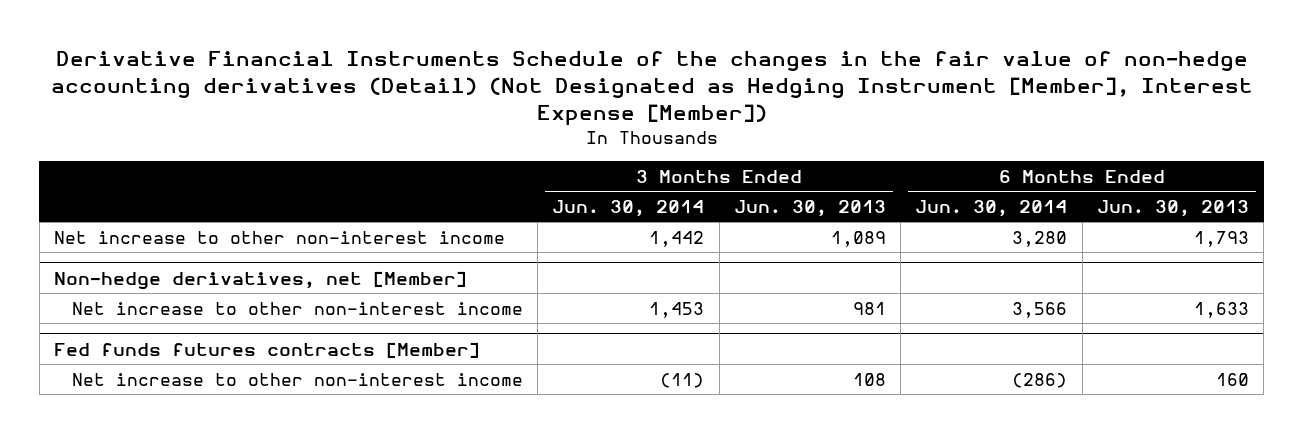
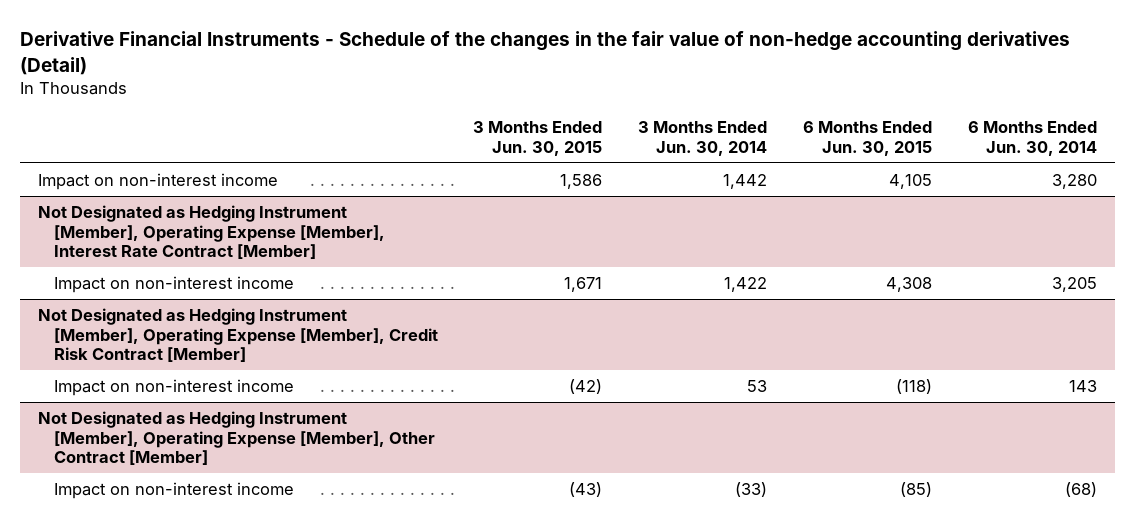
- Derivative Financial Instruments Schedule of the changes in the fair value of non-hedge accounting derivatives (Detail) (Not Designated as Hedging Instrument [Member], Interest Expense [Member])
+ Derivative Financial Instruments - Schedule of the changes in the fair value of non-hedge accounting derivatives (Detail)
- | 3 Months Ended Jun. 30, 2014 | 3 Months Ended Jun. 30, 2013 | 6 Months Ended Jun. 30, 2014 | 6 Months Ended Jun. 30, 2013
+ | 3 Months Ended Jun. 30, 2015 | 3 Months Ended Jun. 30, 2014 | 6 Months Ended Jun. 30, 2015 | 6 Months Ended Jun. 30, 2014
- Net increase to other non-interest income | 1,442 | 1,089 | 3,280 | 1,793
- Non-hedge derivatives, net [Member]
- Net increase to other non-interest income | 1,453 | 981 | 3,566 | 1,633
- Fed funds futures contracts [Member]
- Net increase to other non-interest income | (11) | 108 | (286) | 160
+ Impact on non-interest income | 1,586 | 1,442 | 4,105 | 3,280
+ Not Designated as Hedging Instrument [Member], Operating Expense [Member], Interest Rate Contract [Member]
+ Impact on non-interest income | 1,671 | 1,422 | 4,308 | 3,205
+ Not Designated as Hedging Instrument [Member], Operating Expense [Member], Credit Risk Contract [Member]
+ Impact on non-interest income | (42) | 53 | (118) | 143
+ Not Designated as Hedging Instrument [Member], Operating Expense [Member], Other Contract [Member]
+ Impact on non-interest income | (43) | (33) | (85) | (68)

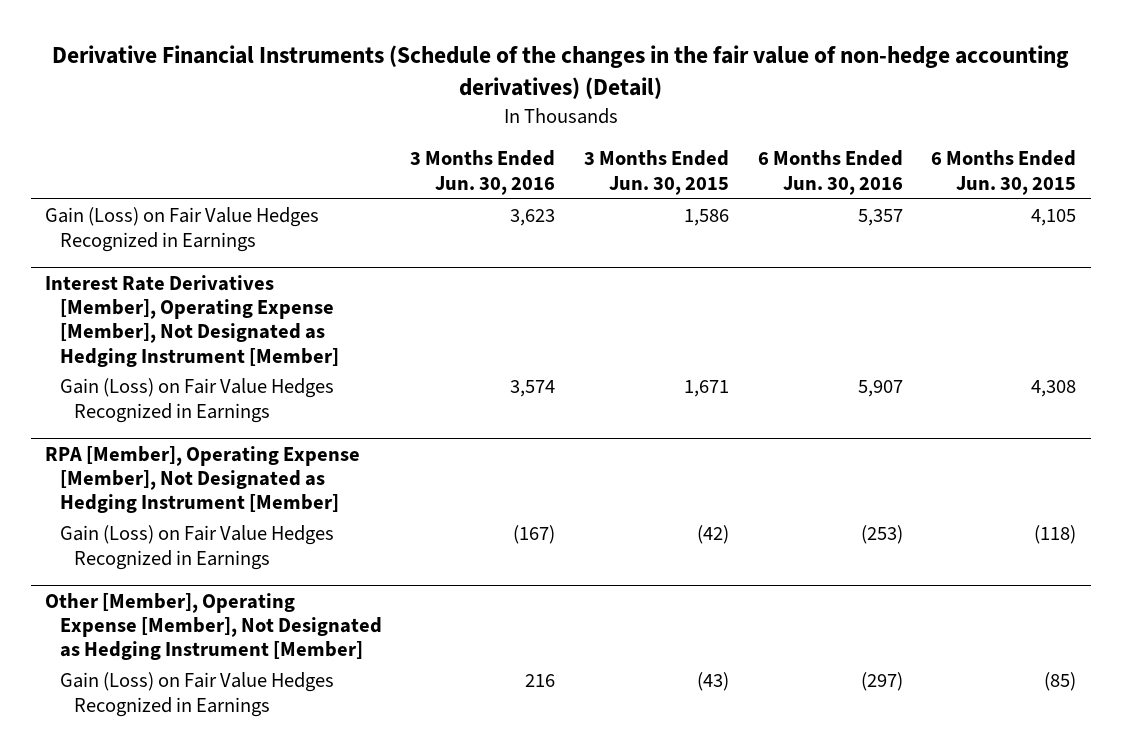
- Derivative Financial Instruments - Schedule of the changes in the fair value of non-hedge accounting derivatives (Detail)
+ Derivative Financial Instruments (Schedule of the changes in the fair value of non-hedge accounting derivatives) (Detail)
- | 3 Months Ended Jun. 30, 2015 | 3 Months Ended Jun. 30, 2014 | 6 Months Ended Jun. 30, 2015 | 6 Months Ended Jun. 30, 2014
+ | 3 Months Ended Jun. 30, 2016 | 3 Months Ended Jun. 30, 2015 | 6 Months Ended Jun. 30, 2016 | 6 Months Ended Jun. 30, 2015
- Impact on non-interest income | 1,586 | 1,442 | 4,105 | 3,280
- Not Designated as Hedging Instrument [Member], Operating Expense [Member], Interest Rate Contract [Member]
- Impact on non-interest income | 1,671 | 1,422 | 4,308 | 3,205
- Not Designated as Hedging Instrument [Member], Operating Expense [Member], Credit Risk Contract [Member]
- Impact on non-interest income | (42) | 53 | (118) | 143
- Not Designated as Hedging Instrument [Member], Operating Expense [Member], Other Contract [Member]
- Impact on non-interest income | (43) | (33) | (85) | (68)
+ Gain (Loss) on Fair Value Hedges Recognized in Earnings | 3,623 | 1,586 | 5,357 | 4,105
+ Interest Rate Derivatives [Member], Operating Expense [Member], Not Designated as Hedging Instrument [Member]
+ Gain (Loss) on Fair Value Hedges Recognized in Earnings | 3,574 | 1,671 | 5,907 | 4,308
+ RPA [Member], Operating Expense [Member], Not Designated as Hedging Instrument [Member]
+ Gain (Loss) on Fair Value Hedges Recognized in Earnings | (167) | (42) | (253) | (118)
+ Other [Member], Operating Expense [Member], Not Designated as Hedging Instrument [Member]
+ Gain (Loss) on Fair Value Hedges Recognized in Earnings | 216 | (43) | (297) | (85)

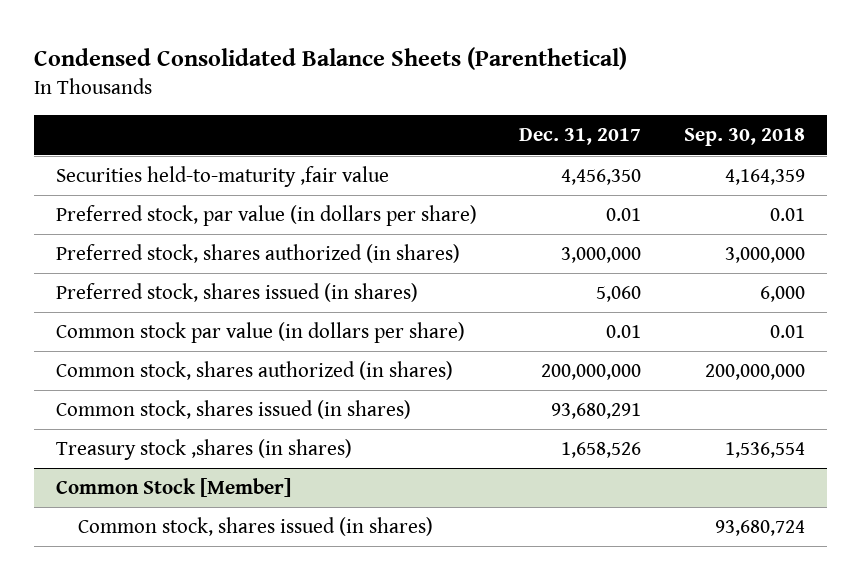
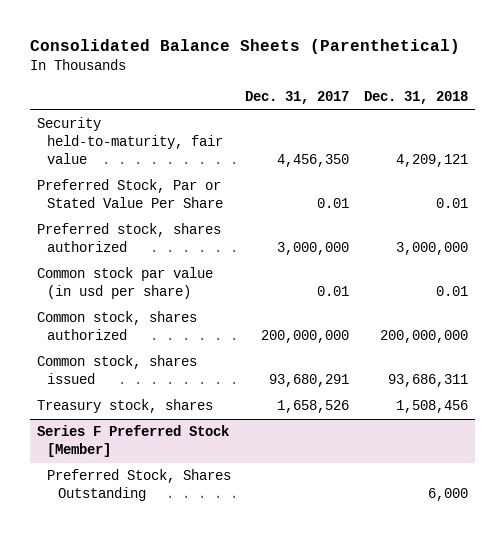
- Condensed Consolidated Balance Sheets (Parenthetical)
+ Consolidated Balance Sheets (Parenthetical)
- | Dec. 31, 2017 | Sep. 30, 2018
+ | Dec. 31, 2017 | Dec. 31, 2018
- Securities held-to-maturity ,fair value | 4,456,350 | 4,164,359
- Preferred stock, par value (in dollars per share) | 0.01 | 0.01
- Preferred stock, shares authorized (in shares) | 3,000,000 | 3,000,000
- Preferred stock, shares issued (in shares) | 5,060 | 6,000
- Common stock par value (in dollars per share) | 0.01 | 0.01
- Common stock, shares authorized (in shares) | 200,000,000 | 200,000,000
- Common stock, shares issued (in shares) | 93,680,291 |
- Treasury stock ,shares (in shares) | 1,658,526 | 1,536,554
- Common Stock [Member]
- Common stock, shares issued (in shares) | | 93,680,724
+ Security held-to-maturity, fair value | 4,456,350 | 4,209,121
+ Preferred Stock, Par or Stated Value Per Share | 0.01 | 0.01
+ Preferred stock, shares authorized | 3,000,000 | 3,000,000
+ Common stock par value (in usd per share) | 0.01 | 0.01
+ Common stock, shares authorized | 200,000,000 | 200,000,000
+ Common stock, shares issued | 93,680,291 | 93,686,311
+ Treasury stock, shares | 1,658,526 | 1,508,456
+ Series F Preferred Stock [Member]
+ Preferred Stock, Shares Outstanding | | 6,000

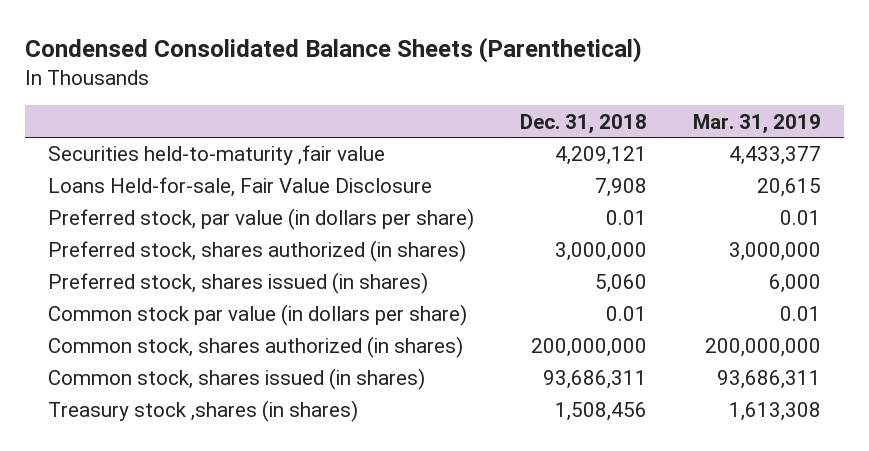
- Consolidated Balance Sheets (Parenthetical)
+ Condensed Consolidated Balance Sheets (Parenthetical)
- | Dec. 31, 2017 | Dec. 31, 2018
+ | Dec. 31, 2018 | Mar. 31, 2019
- Security held-to-maturity, fair value | 4,456,350 | 4,209,121
- Preferred Stock, Par or Stated Value Per Share | 0.01 | 0.01
- Preferred stock, shares authorized | 3,000,000 | 3,000,000
- Common stock par value (in usd per share) | 0.01 | 0.01
- Common stock, shares authorized | 200,000,000 | 200,000,000
- Common stock, shares issued | 93,680,291 | 93,686,311
- Treasury stock, shares | 1,658,526 | 1,508,456
- Series F Preferred Stock [Member]
- Preferred Stock, Shares Outstanding | | 6,000
+ Securities held-to-maturity ,fair value | 4,209,121 | 4,433,377
+ Loans Held-for-sale, Fair Value Disclosure | 7,908 | 20,615
+ Preferred stock, par value (in dollars per share) | 0.01 | 0.01
+ Preferred stock, shares authorized (in shares) | 3,000,000 | 3,000,000
+ Preferred stock, shares issued (in shares) | 5,060 | 6,000
+ Common stock par value (in dollars per share) | 0.01 | 0.01
+ Common stock, shares authorized (in shares) | 200,000,000 | 200,000,000
+ Common stock, shares issued (in shares) | 93,686,311 | 93,686,311
+ Treasury stock ,shares (in shares) | 1,508,456 | 1,613,308

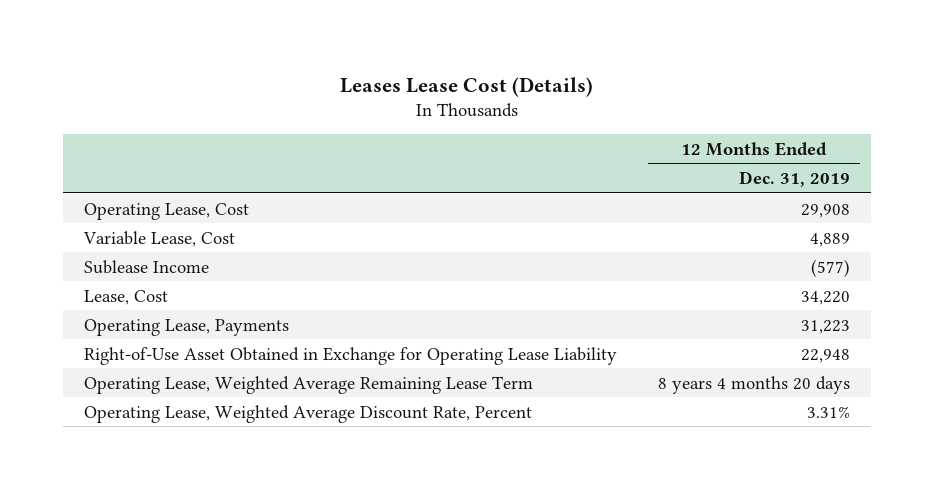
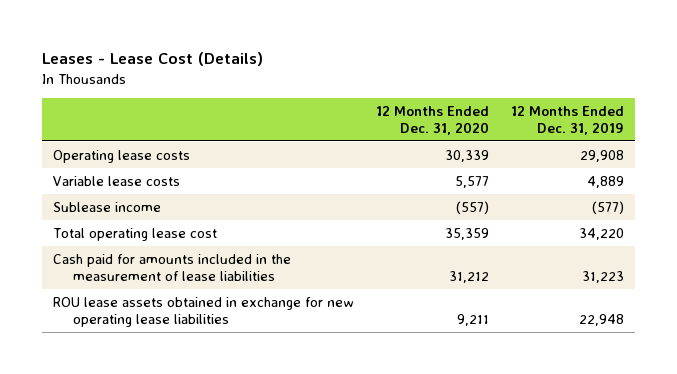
- Leases Lease Cost (Details)
+ Leases - Lease Cost (Details)
- | 12 Months Ended Dec. 31, 2019
+ | 12 Months Ended Dec. 31, 2020 | 12 Months Ended Dec. 31, 2019
- Operating Lease, Cost | 29,908
- Variable Lease, Cost | 4,889
- Sublease Income | (577)
- Lease, Cost | 34,220
- Operating Lease, Payments | 31,223
- Right-of-Use Asset Obtained in Exchange for Operating Lease Liability | 22,948
- Operating Lease, Weighted Average Remaining Lease Term | 8 years 4 months 20 days
- Operating Lease, Weighted Average Discount Rate, Percent | 3.31%
+ Operating lease costs | 30,339 | 29,908
+ Variable lease costs | 5,577 | 4,889
+ Sublease income | (557) | (577)
+ Total operating lease cost | 35,359 | 34,220
+ Cash paid for amounts included in the measurement of lease liabilities | 31,212 | 31,223
+ ROU lease assets obtained in exchange for new operating lease liabilities | 9,211 | 22,948

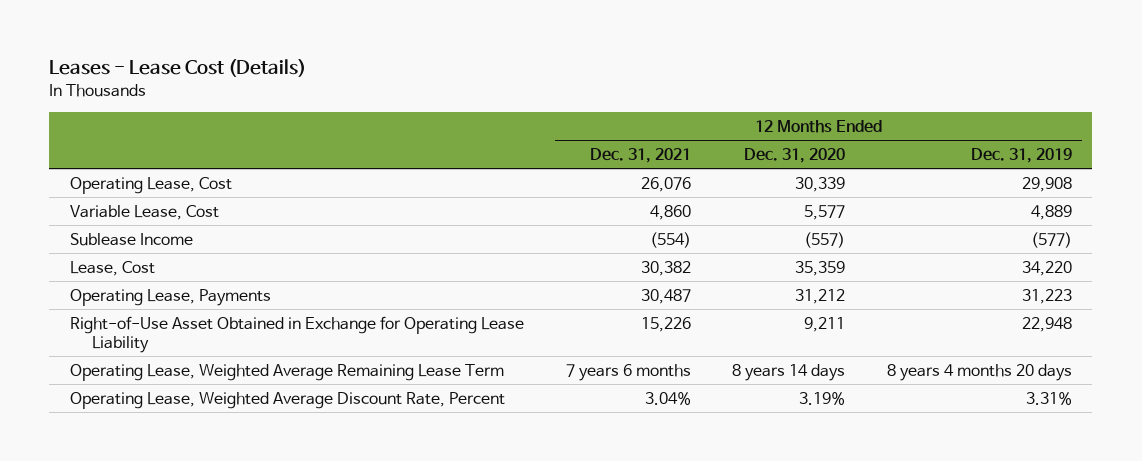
- | 12 Months Ended Dec. 31, 2020 | 12 Months Ended Dec. 31, 2019
+ | 12 Months Ended Dec. 31, 2021 | 12 Months Ended Dec. 31, 2020 | 12 Months Ended Dec. 31, 2019
- Operating lease costs | 30,339 | 29,908
- Variable lease costs | 5,577 | 4,889
- Sublease income | (557) | (577)
- Total operating lease cost | 35,359 | 34,220
- Cash paid for amounts included in the measurement of lease liabilities | 31,212 | 31,223
- ROU lease assets obtained in exchange for new operating lease liabilities | 9,211 | 22,948
+ Operating Lease, Cost | 26,076 | 30,339 | 29,908
+ Variable Lease, Cost | 4,860 | 5,577 | 4,889
+ Sublease Income | (554) | (557) | (577)
+ Lease, Cost | 30,382 | 35,359 | 34,220
+ Operating Lease, Payments | 30,487 | 31,212 | 31,223
+ Right-of-Use Asset Obtained in Exchange for Operating Lease Liability | 15,226 | 9,211 | 22,948
+ Operating Lease, Weighted Average Remaining Lease Term | 7 years 6 months | 8 years 14 days | 8 years 4 months 20 days
+ Operating Lease, Weighted Average Discount Rate, Percent | 3.04% | 3.19% | 3.31%

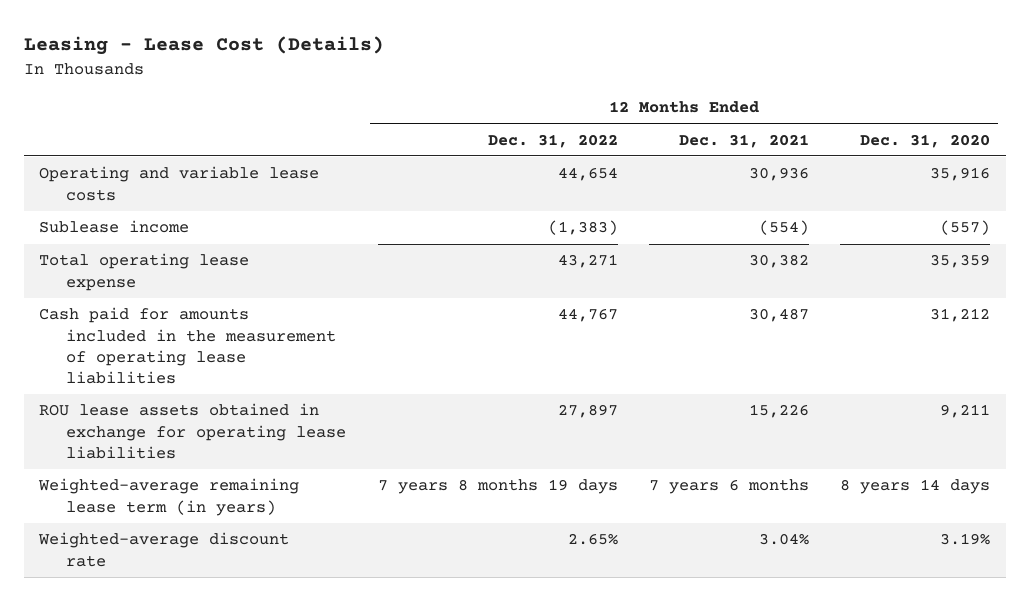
- Leases - Lease Cost (Details)
+ Leasing - Lease Cost (Details)
- | 12 Months Ended Dec. 31, 2021 | 12 Months Ended Dec. 31, 2020 | 12 Months Ended Dec. 31, 2019
+ | 12 Months Ended Dec. 31, 2022 | 12 Months Ended Dec. 31, 2021 | 12 Months Ended Dec. 31, 2020
- Operating Lease, Cost | 26,076 | 30,339 | 29,908
- Variable Lease, Cost | 4,860 | 5,577 | 4,889
- Sublease Income | (554) | (557) | (577)
- Lease, Cost | 30,382 | 35,359 | 34,220
- Operating Lease, Payments | 30,487 | 31,212 | 31,223
- Right-of-Use Asset Obtained in Exchange for Operating Lease Liability | 15,226 | 9,211 | 22,948
- Operating Lease, Weighted Average Remaining Lease Term | 7 years 6 months | 8 years 14 days | 8 years 4 months 20 days
- Operating Lease, Weighted Average Discount Rate, Percent | 3.04% | 3.19% | 3.31%
+ Operating and variable lease costs | 44,654 | 30,936 | 35,916
+ Sublease income | (1,383) | (554) | (557)
+ Total operating lease expense | 43,271 | 30,382 | 35,359
+ Cash paid for amounts included in the measurement of operating lease liabilities | 44,767 | 30,487 | 31,212
+ ROU lease assets obtained in exchange for operating lease liabilities | 27,897 | 15,226 | 9,211
+ Weighted-average remaining lease term (in years) | 7 years 8 months 19 days | 7 years 6 months | 8 years 14 days
+ Weighted-average discount rate | 2.65% | 3.04% | 3.19%

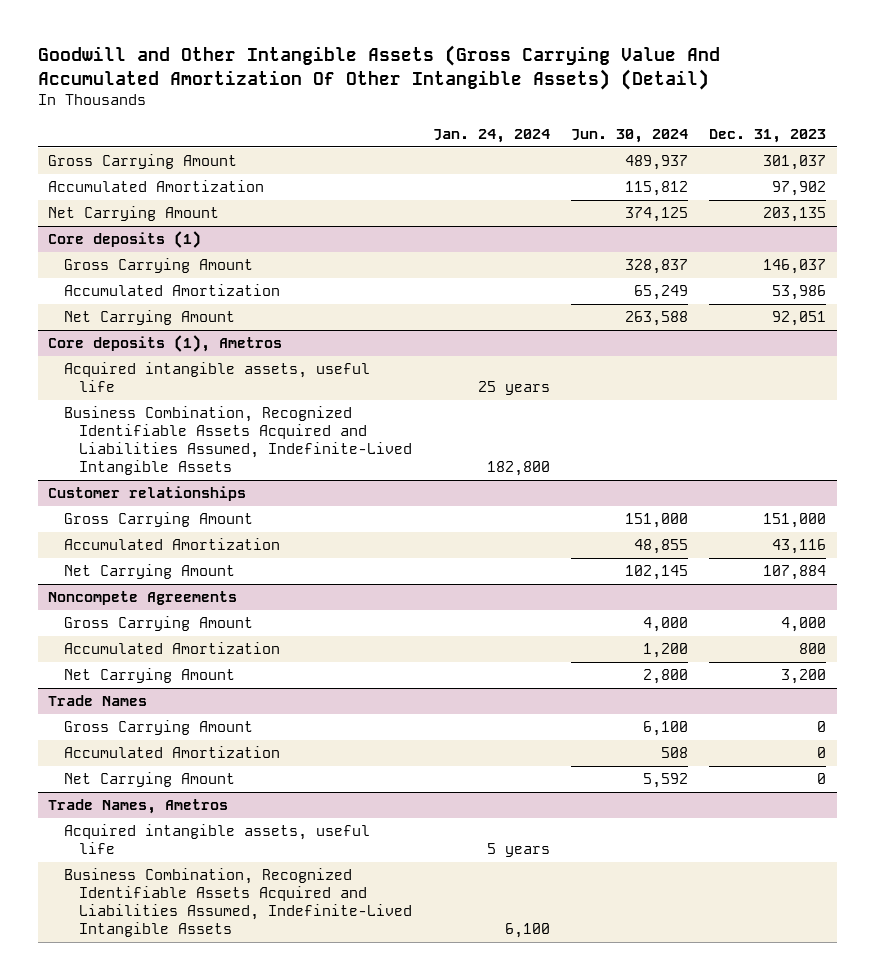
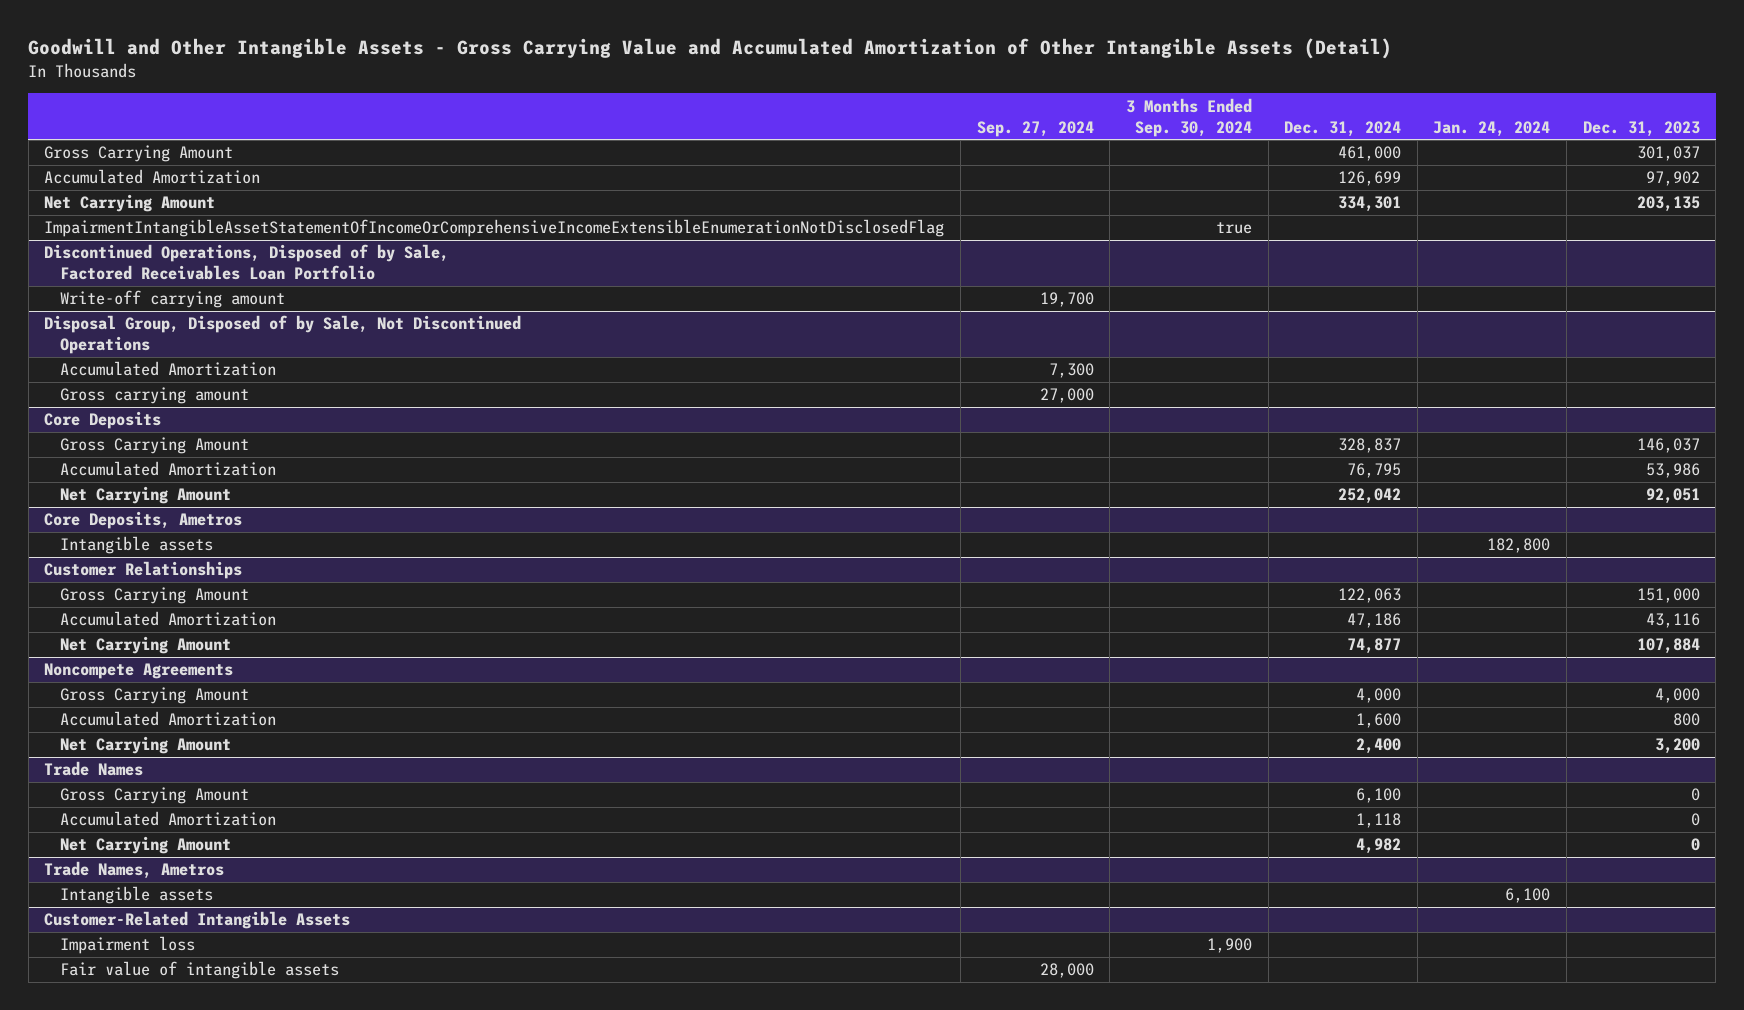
- Goodwill and Other Intangible Assets (Gross Carrying Value And Accumulated Amortization Of Other Intangible Assets) (Detail)
+ Goodwill and Other Intangible Assets - Gross Carrying Value and Accumulated Amortization of Other Intangible Assets (Detail)
- | Jan. 24, 2024 | Jun. 30, 2024 | Dec. 31, 2023
+ | Sep. 27, 2024 | 3 Months Ended Sep. 30, 2024 | Dec. 31, 2024 | Jan. 24, 2024 | Dec. 31, 2023
- Core deposits (1)
+ ImpairmentIntangibleAssetStatementOfIncomeOrComprehensiveIncomeExtensibleEnumerationNotDisclosedFlag | | true | | |
+ Discontinued Operations, Disposed of by Sale, Factored Receivables Loan Portfolio
+ Write-off carrying amount | 19,700 | | | |
+ Disposal Group, Disposed of by Sale, Not Discontinued Operations
+ Accumulated Amortization | 7,300 | | | |
+ Gross carrying amount | 27,000 | | | |
+ Core Deposits
- Core deposits (1), Ametros
- Acquired intangible assets, useful life | 25 years | |
- Business Combination, Recognized Identifiable Assets Acquired and Liabilities Assumed, Indefinite-Lived Intangible Assets | 182,800 | |
- Customer relationships
+ Core Deposits, Ametros
+ Intangible assets | | | | 182,800 |
+ Customer Relationships
@ Trade Names, Ametros
- Acquired intangible assets, useful life | 5 years | |
- Business Combination, Recognized Identifiable Assets Acquired and Liabilities Assumed, Indefinite-Lived Intangible Assets | 6,100 | |
+ Intangible assets | | | | 6,100 |
+ Customer-Related Intangible Assets
+ Impairment loss | | 1,900 | | |
+ Fair value of intangible assets | 28,000 | | | |

